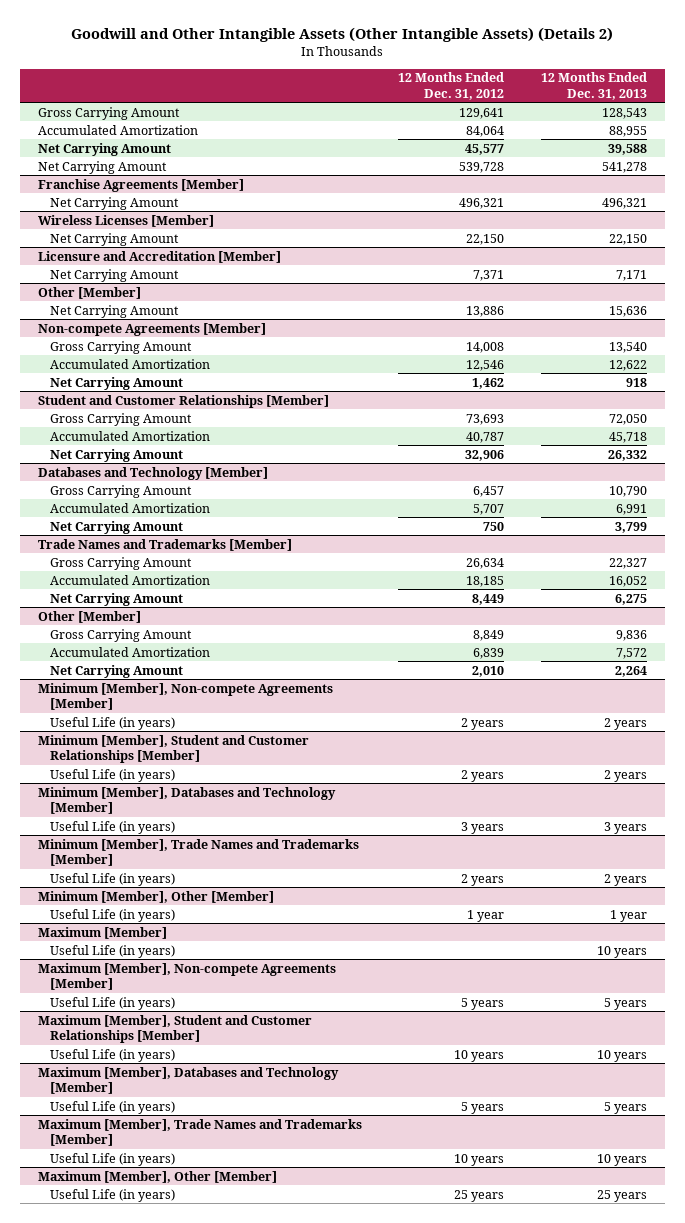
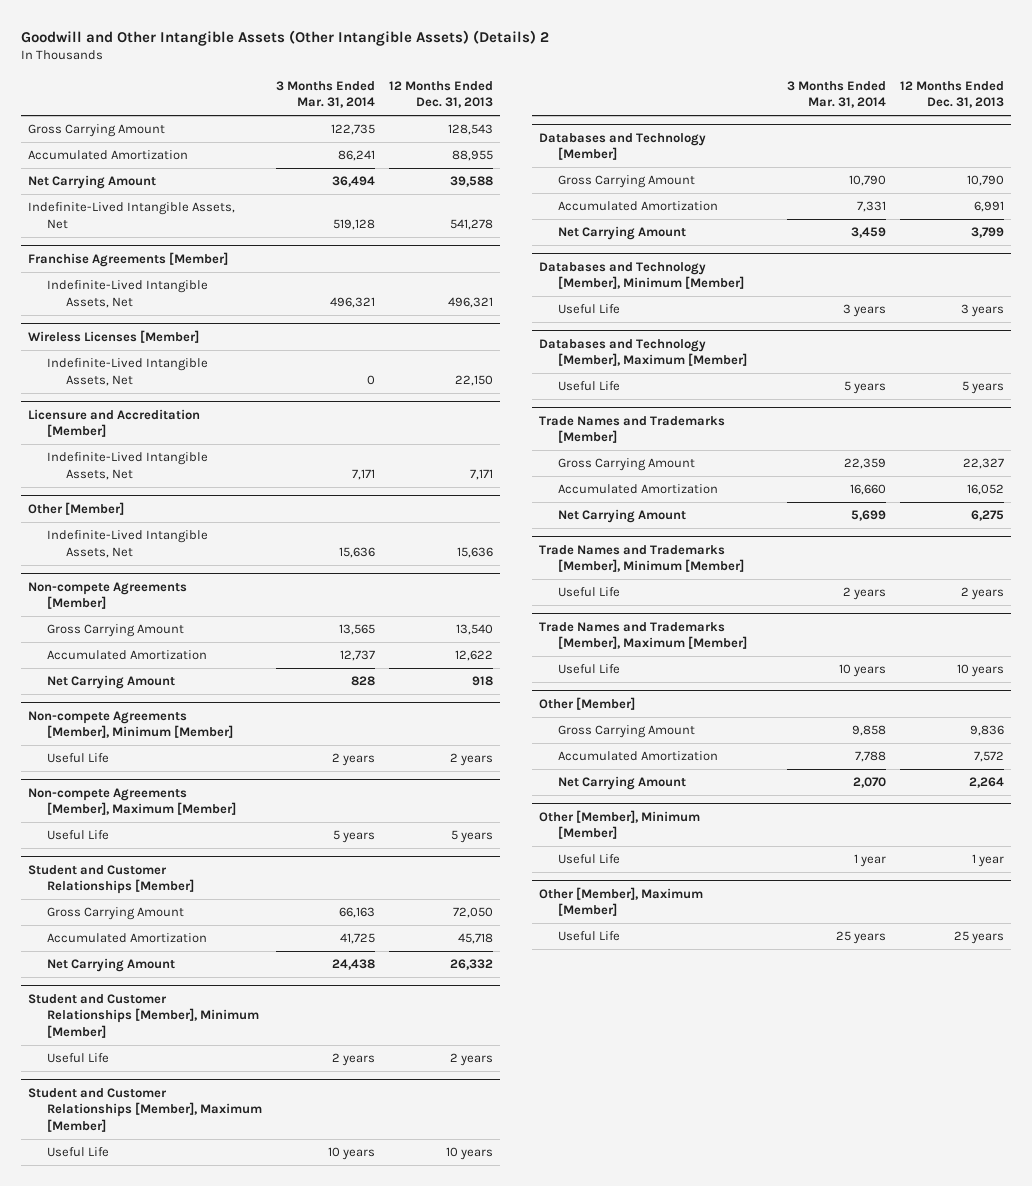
- Goodwill and Other Intangible Assets (Other Intangible Assets) (Details 2)
+ Goodwill and Other Intangible Assets (Other Intangible Assets) (Details) 2
- | 12 Months Ended Dec. 31, 2012 | 12 Months Ended Dec. 31, 2013
+ | 3 Months Ended Mar. 31, 2014 | 12 Months Ended Dec. 31, 2013
- Net Carrying Amount | 539,728 | 541,278
+ Indefinite-Lived Intangible Assets, Net | 519,128 | 541,278
@ Franchise Agreements [Member]
- Net Carrying Amount | 496,321 | 496,321
+ Indefinite-Lived Intangible Assets, Net | 496,321 | 496,321
@ Wireless Licenses [Member]
- Net Carrying Amount | 22,150 | 22,150
+ Indefinite-Lived Intangible Assets, Net | 0 | 22,150
@ Licensure and Accreditation [Member]
- Net Carrying Amount | 7,371 | 7,171
+ Indefinite-Lived Intangible Assets, Net | 7,171 | 7,171
@ Other [Member]
- Net Carrying Amount | 13,886 | 15,636
+ Indefinite-Lived Intangible Assets, Net | 15,636 | 15,636
+ Non-compete Agreements [Member], Minimum [Member]
+ Useful Life | 2 years | 2 years
+ Non-compete Agreements [Member], Maximum [Member]
+ Useful Life | 5 years | 5 years
+ Student and Customer Relationships [Member], Minimum [Member]
+ Useful Life | 2 years | 2 years
+ Student and Customer Relationships [Member], Maximum [Member]
+ Useful Life | 10 years | 10 years
+ Databases and Technology [Member], Minimum [Member]
+ Useful Life | 3 years | 3 years
+ Databases and Technology [Member], Maximum [Member]
+ Useful Life | 5 years | 5 years
+ Trade Names and Trademarks [Member], Minimum [Member]
+ Useful Life | 2 years | 2 years
+ Trade Names and Trademarks [Member], Maximum [Member]
+ Useful Life | 10 years | 10 years
- Minimum [Member], Non-compete Agreements [Member]
- Useful Life (in years) | 2 years | 2 years
- Minimum [Member], Student and Customer Relationships [Member]
- Useful Life (in years) | 2 years | 2 years
- Minimum [Member], Databases and Technology [Member]
- Useful Life (in years) | 3 years | 3 years
- Minimum [Member], Trade Names and Trademarks [Member]
- Useful Life (in years) | 2 years | 2 years
- Minimum [Member], Other [Member]
- Useful Life (in years) | 1 year | 1 year
- Maximum [Member]
- Useful Life (in years) | | 10 years
- Maximum [Member], Non-compete Agreements [Member]
- Useful Life (in years) | 5 years | 5 years
- Maximum [Member], Student and Customer Relationships [Member]
- Useful Life (in years) | 10 years | 10 years
- Maximum [Member], Databases and Technology [Member]
- Useful Life (in years) | 5 years | 5 years
- Maximum [Member], Trade Names and Trademarks [Member]
- Useful Life (in years) | 10 years | 10 years
- Maximum [Member], Other [Member]
- Useful Life (in years) | 25 years | 25 years
+ Other [Member], Minimum [Member]
+ Useful Life | 1 year | 1 year
+ Other [Member], Maximum [Member]
+ Useful Life | 25 years | 25 years

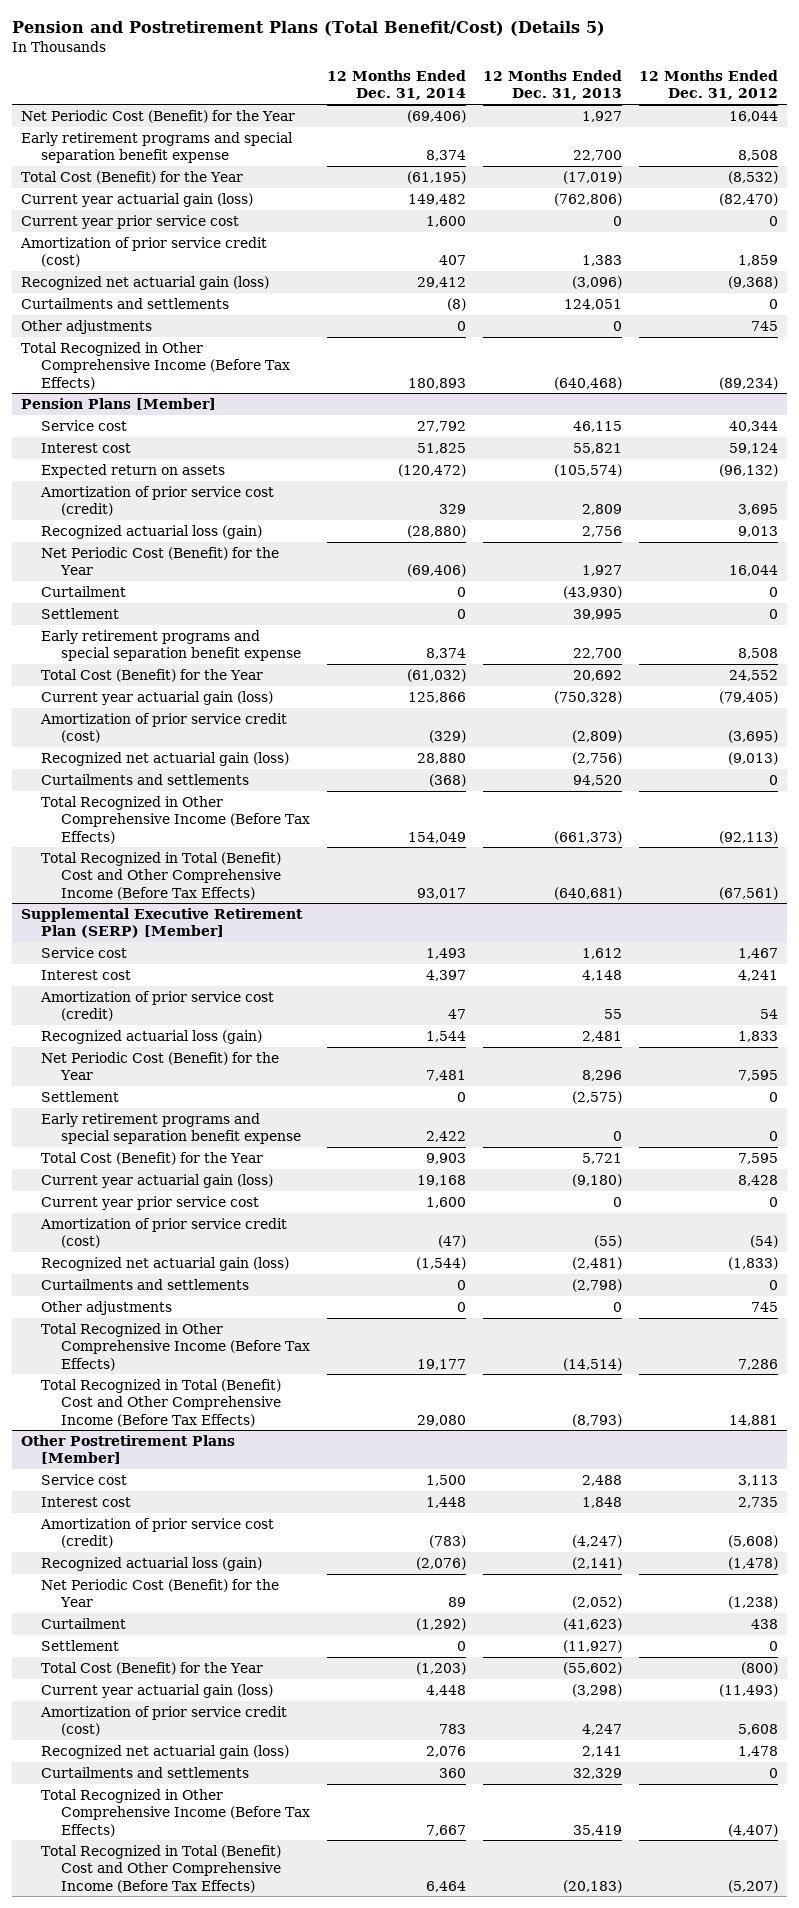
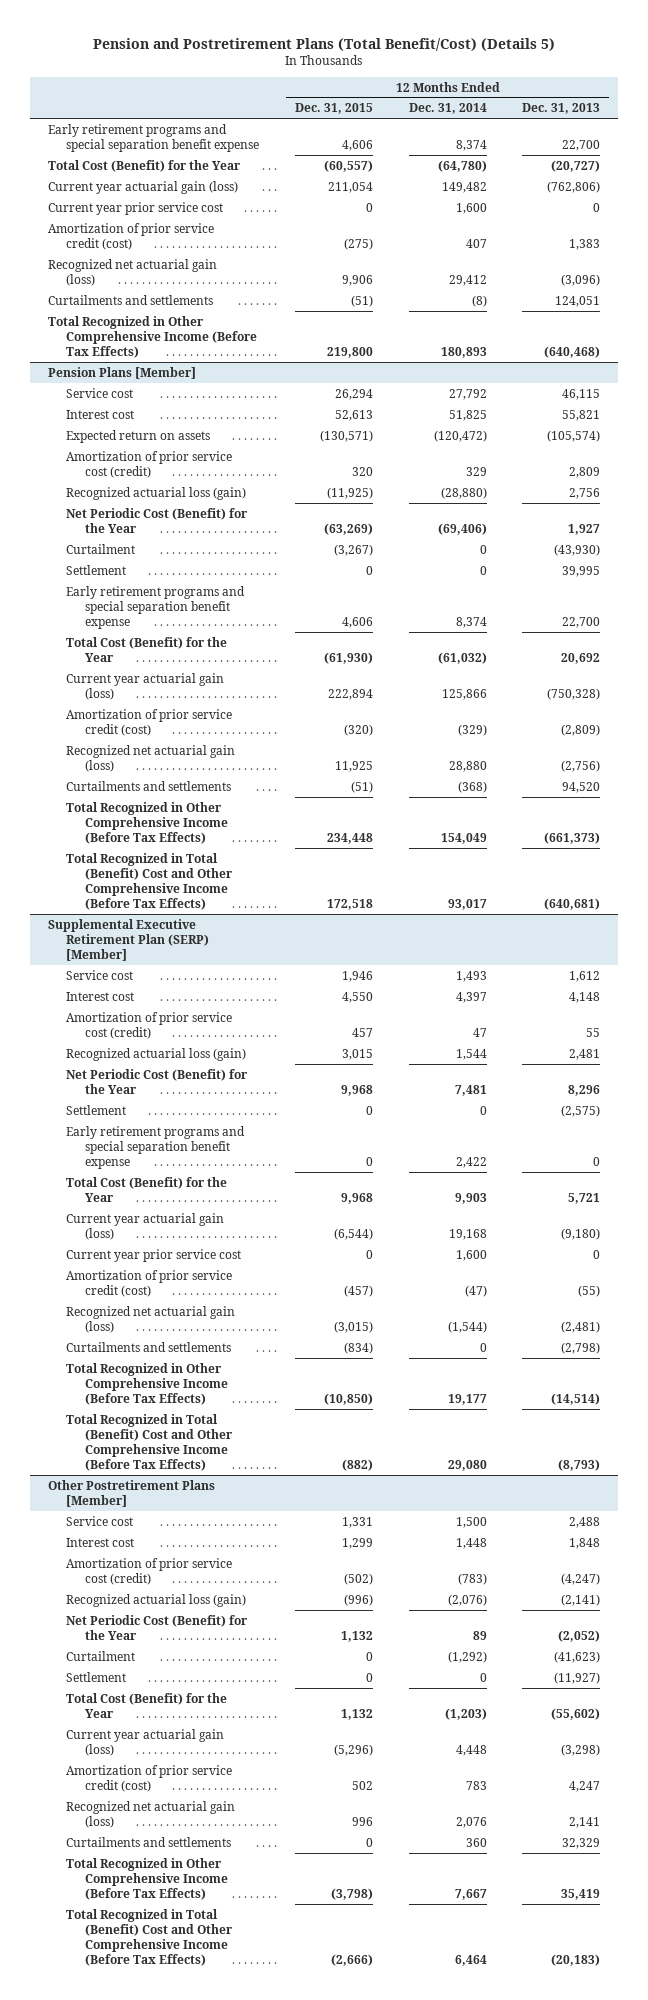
- | 12 Months Ended Dec. 31, 2014 | 12 Months Ended Dec. 31, 2013 | 12 Months Ended Dec. 31, 2012
+ | 12 Months Ended Dec. 31, 2015 | 12 Months Ended Dec. 31, 2014 | 12 Months Ended Dec. 31, 2013
- Net Periodic Cost (Benefit) for the Year | (69,406) | 1,927 | 16,044
- Total Cost (Benefit) for the Year | (61,195) | (17,019) | (8,532)
+ Total Cost (Benefit) for the Year | (60,557) | (64,780) | (20,727)
- Other adjustments | 0 | 0 | 745
@ Supplemental Executive Retirement Plan (SERP) [Member]
- Other adjustments | 0 | 0 | 745

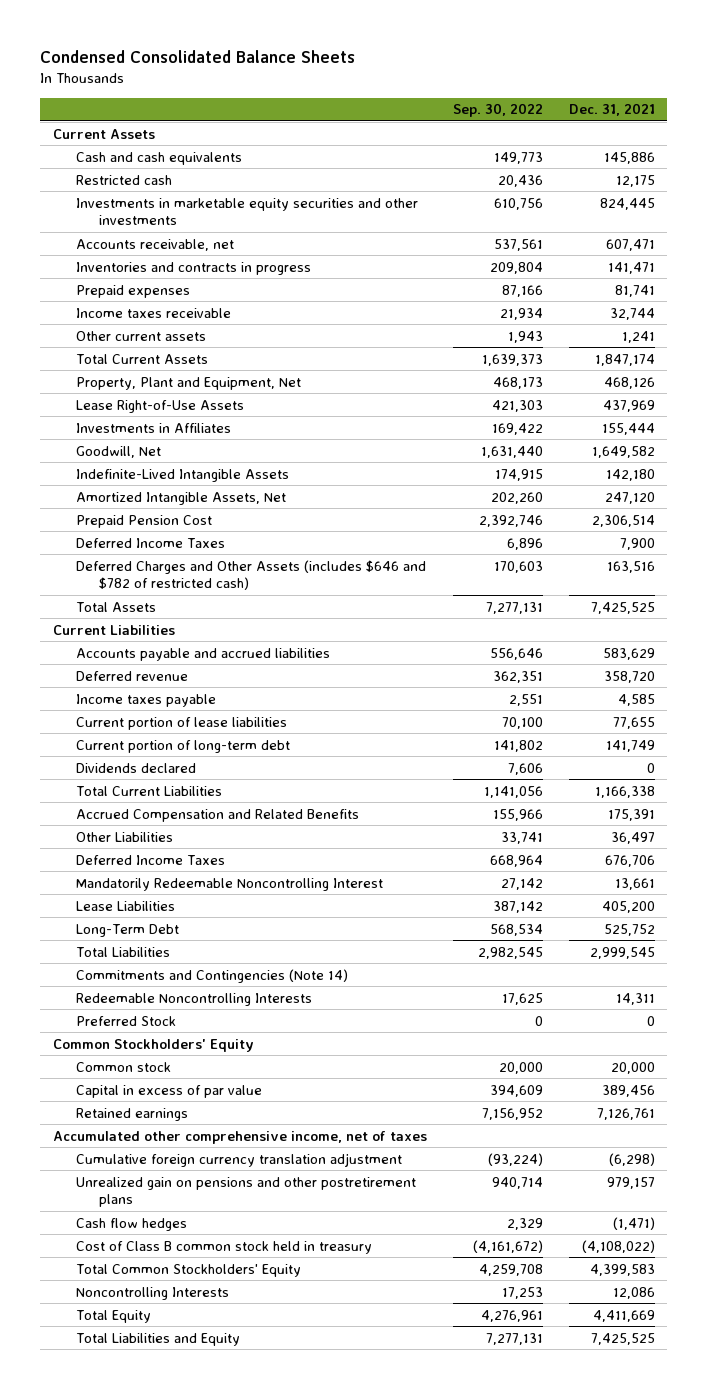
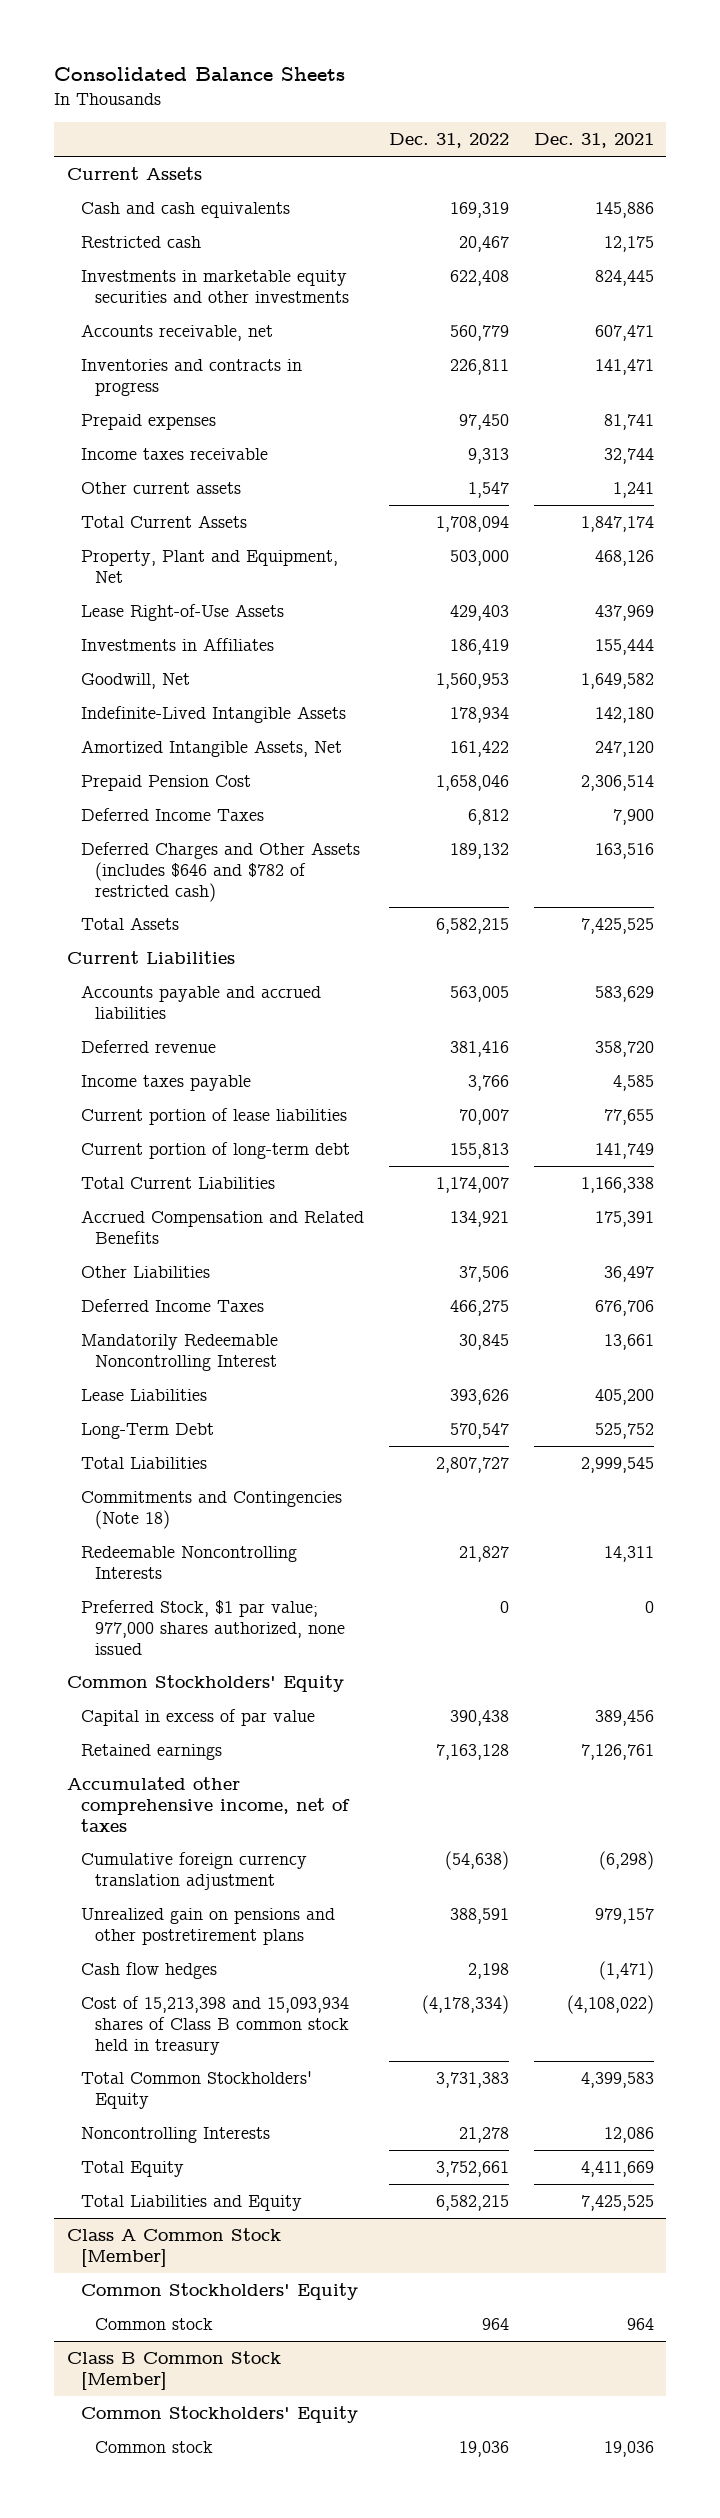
- Condensed Consolidated Balance Sheets
+ Consolidated Balance Sheets
- | Sep. 30, 2022 | Dec. 31, 2021
+ | Dec. 31, 2022 | Dec. 31, 2021
- Dividends declared | 7,606 | 0
- Commitments and Contingencies (Note 14)
+ Commitments and Contingencies (Note 18)
- Preferred Stock | 0 | 0
+ Preferred Stock, $1 par value; 977,000 shares authorized, none issued | 0 | 0
- Common stock | 20,000 | 20,000
- Cost of Class B common stock held in treasury | (4,161,672) | (4,108,022)
+ Cost of 15,213,398 and 15,093,934 shares of Class B common stock held in treasury | (4,178,334) | (4,108,022)
+ Class A Common Stock [Member]
+ Common Stockholders' Equity
+ Common stock | 964 | 964
+ Class B Common Stock [Member]
+ Common Stockholders' Equity
+ Common stock | 19,036 | 19,036

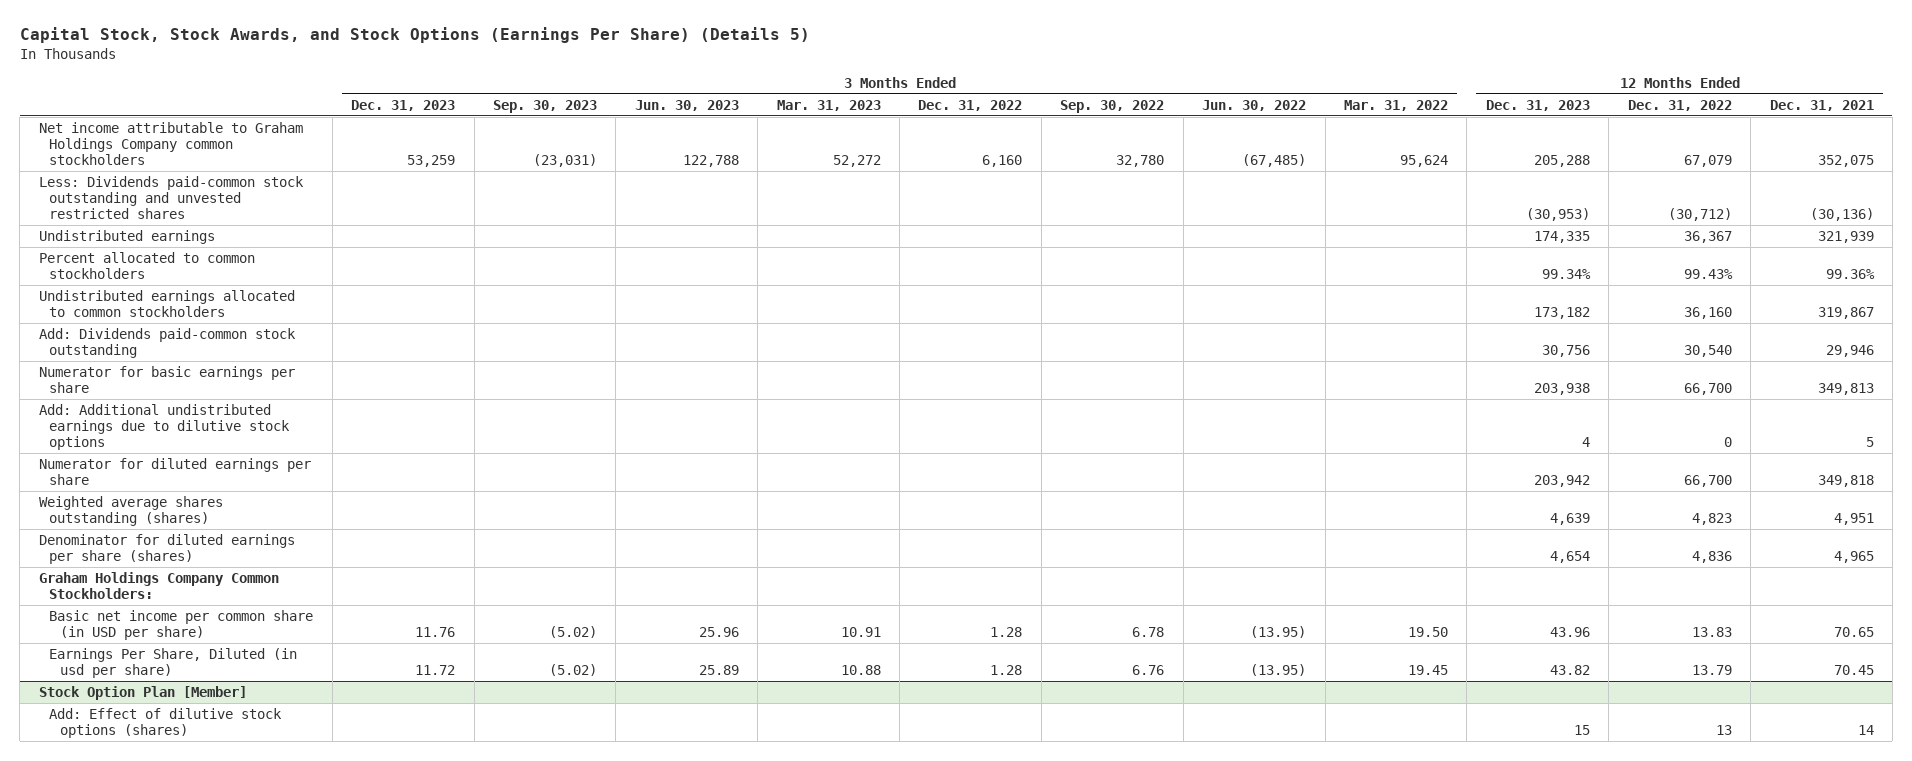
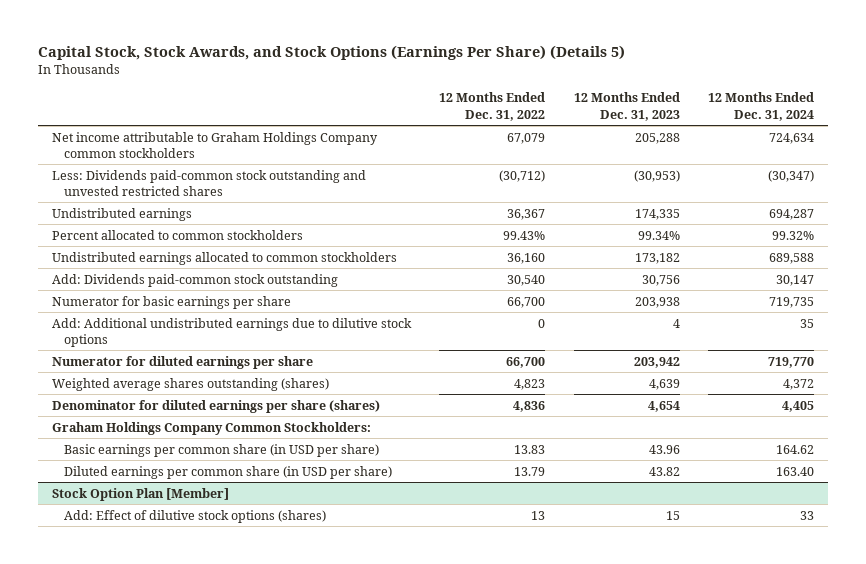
- | 3 Months Ended Dec. 31, 2023 | 3 Months Ended Sep. 30, 2023 | 3 Months Ended Jun. 30, 2023 | 3 Months Ended Mar. 31, 2023 | 3 Months Ended Dec. 31, 2022 | 3 Months Ended Sep. 30, 2022 | 3 Months Ended Jun. 30, 2022 | 3 Months Ended Mar. 31, 2022 | 12 Months Ended Dec. 31, 2023 | 12 Months Ended Dec. 31, 2022 | 12 Months Ended Dec. 31, 2021
+ | 12 Months Ended Dec. 31, 2022 | 12 Months Ended Dec. 31, 2023 | 12 Months Ended Dec. 31, 2024
- Basic net income per common share (in USD per share) | 11.76 | (5.02) | 25.96 | 10.91 | 1.28 | 6.78 | (13.95) | 19.50 | 43.96 | 13.83 | 70.65
- Earnings Per Share, Diluted (in usd per share) | 11.72 | (5.02) | 25.89 | 10.88 | 1.28 | 6.76 | (13.95) | 19.45 | 43.82 | 13.79 | 70.45
+ Basic earnings per common share (in USD per share) | 13.83 | 43.96 | 164.62
+ Diluted earnings per common share (in USD per share) | 13.79 | 43.82 | 163.40

